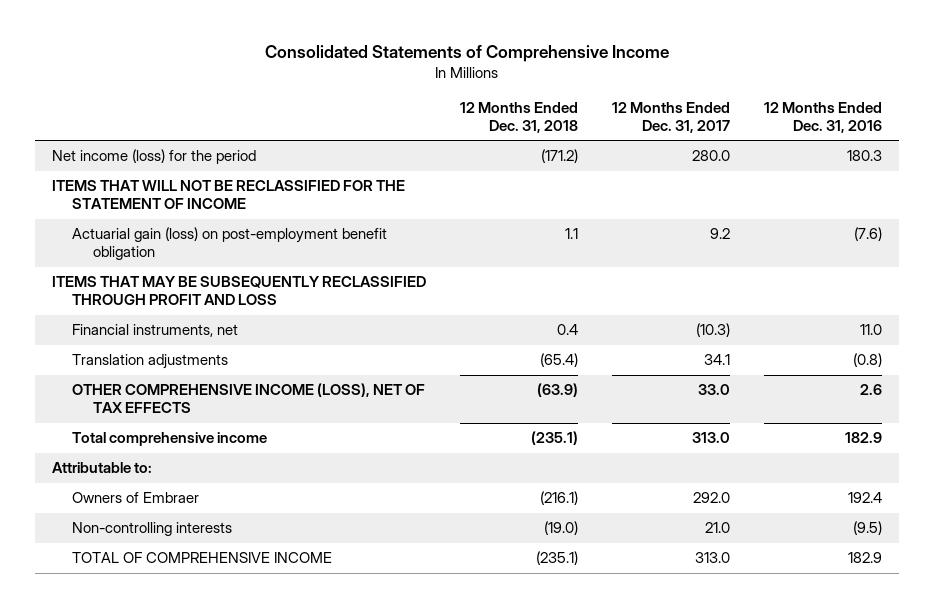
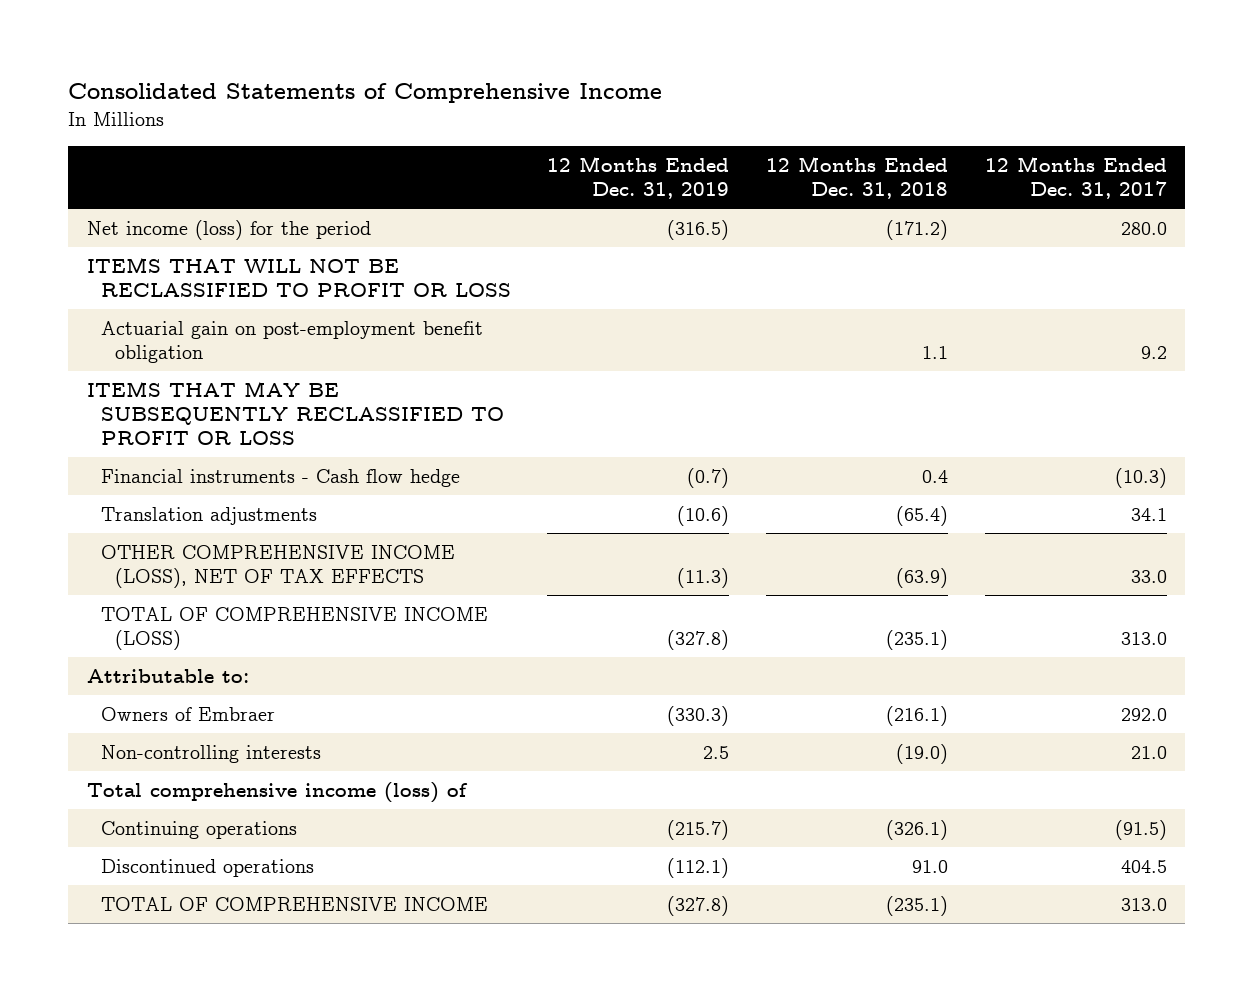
- | 12 Months Ended Dec. 31, 2018 | 12 Months Ended Dec. 31, 2017 | 12 Months Ended Dec. 31, 2016
+ | 12 Months Ended Dec. 31, 2019 | 12 Months Ended Dec. 31, 2018 | 12 Months Ended Dec. 31, 2017
- ITEMS THAT WILL NOT BE RECLASSIFIED FOR THE STATEMENT OF INCOME
- Actuarial gain (loss) on post-employment benefit obligation | 1.1 | 9.2 | (7.6)
- ITEMS THAT MAY BE SUBSEQUENTLY RECLASSIFIED THROUGH PROFIT AND LOSS
- Financial instruments, net | 0.4 | (10.3) | 11.0
+ ITEMS THAT WILL NOT BE RECLASSIFIED TO PROFIT OR LOSS
+ Actuarial gain on post-employment benefit obligation | | 1.1 | 9.2
+ ITEMS THAT MAY BE SUBSEQUENTLY RECLASSIFIED TO PROFIT OR LOSS
+ Financial instruments - Cash flow hedge | (0.7) | 0.4 | (10.3)
- Total comprehensive income | (235.1) | 313.0 | 182.9
+ TOTAL OF COMPREHENSIVE INCOME (LOSS) | (327.8) | (235.1) | 313.0
+ Total comprehensive income (loss) of
+ Continuing operations | (215.7) | (326.1) | (91.5)
+ Discontinued operations | (112.1) | 91.0 | 404.5

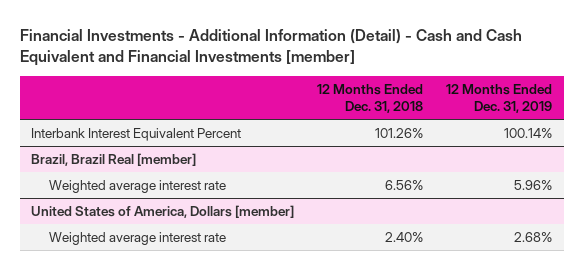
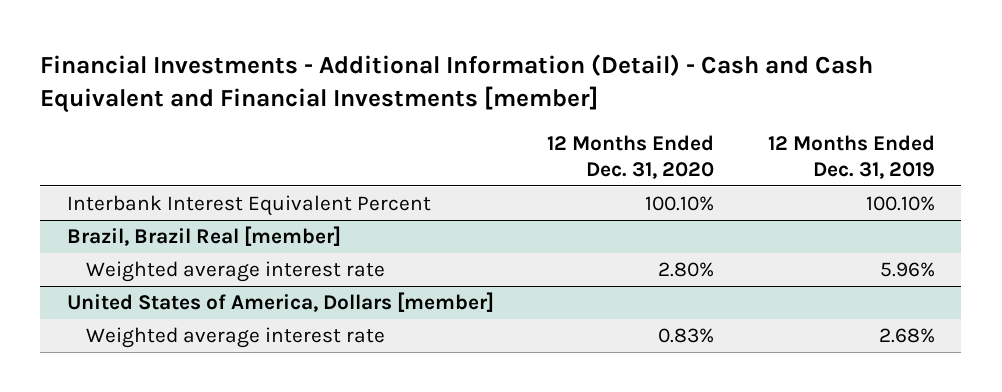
- | 12 Months Ended Dec. 31, 2018 | 12 Months Ended Dec. 31, 2019
+ | 12 Months Ended Dec. 31, 2020 | 12 Months Ended Dec. 31, 2019
- Interbank Interest Equivalent Percent | 101.26% | 100.14%
+ Interbank Interest Equivalent Percent | 100.10% | 100.10%

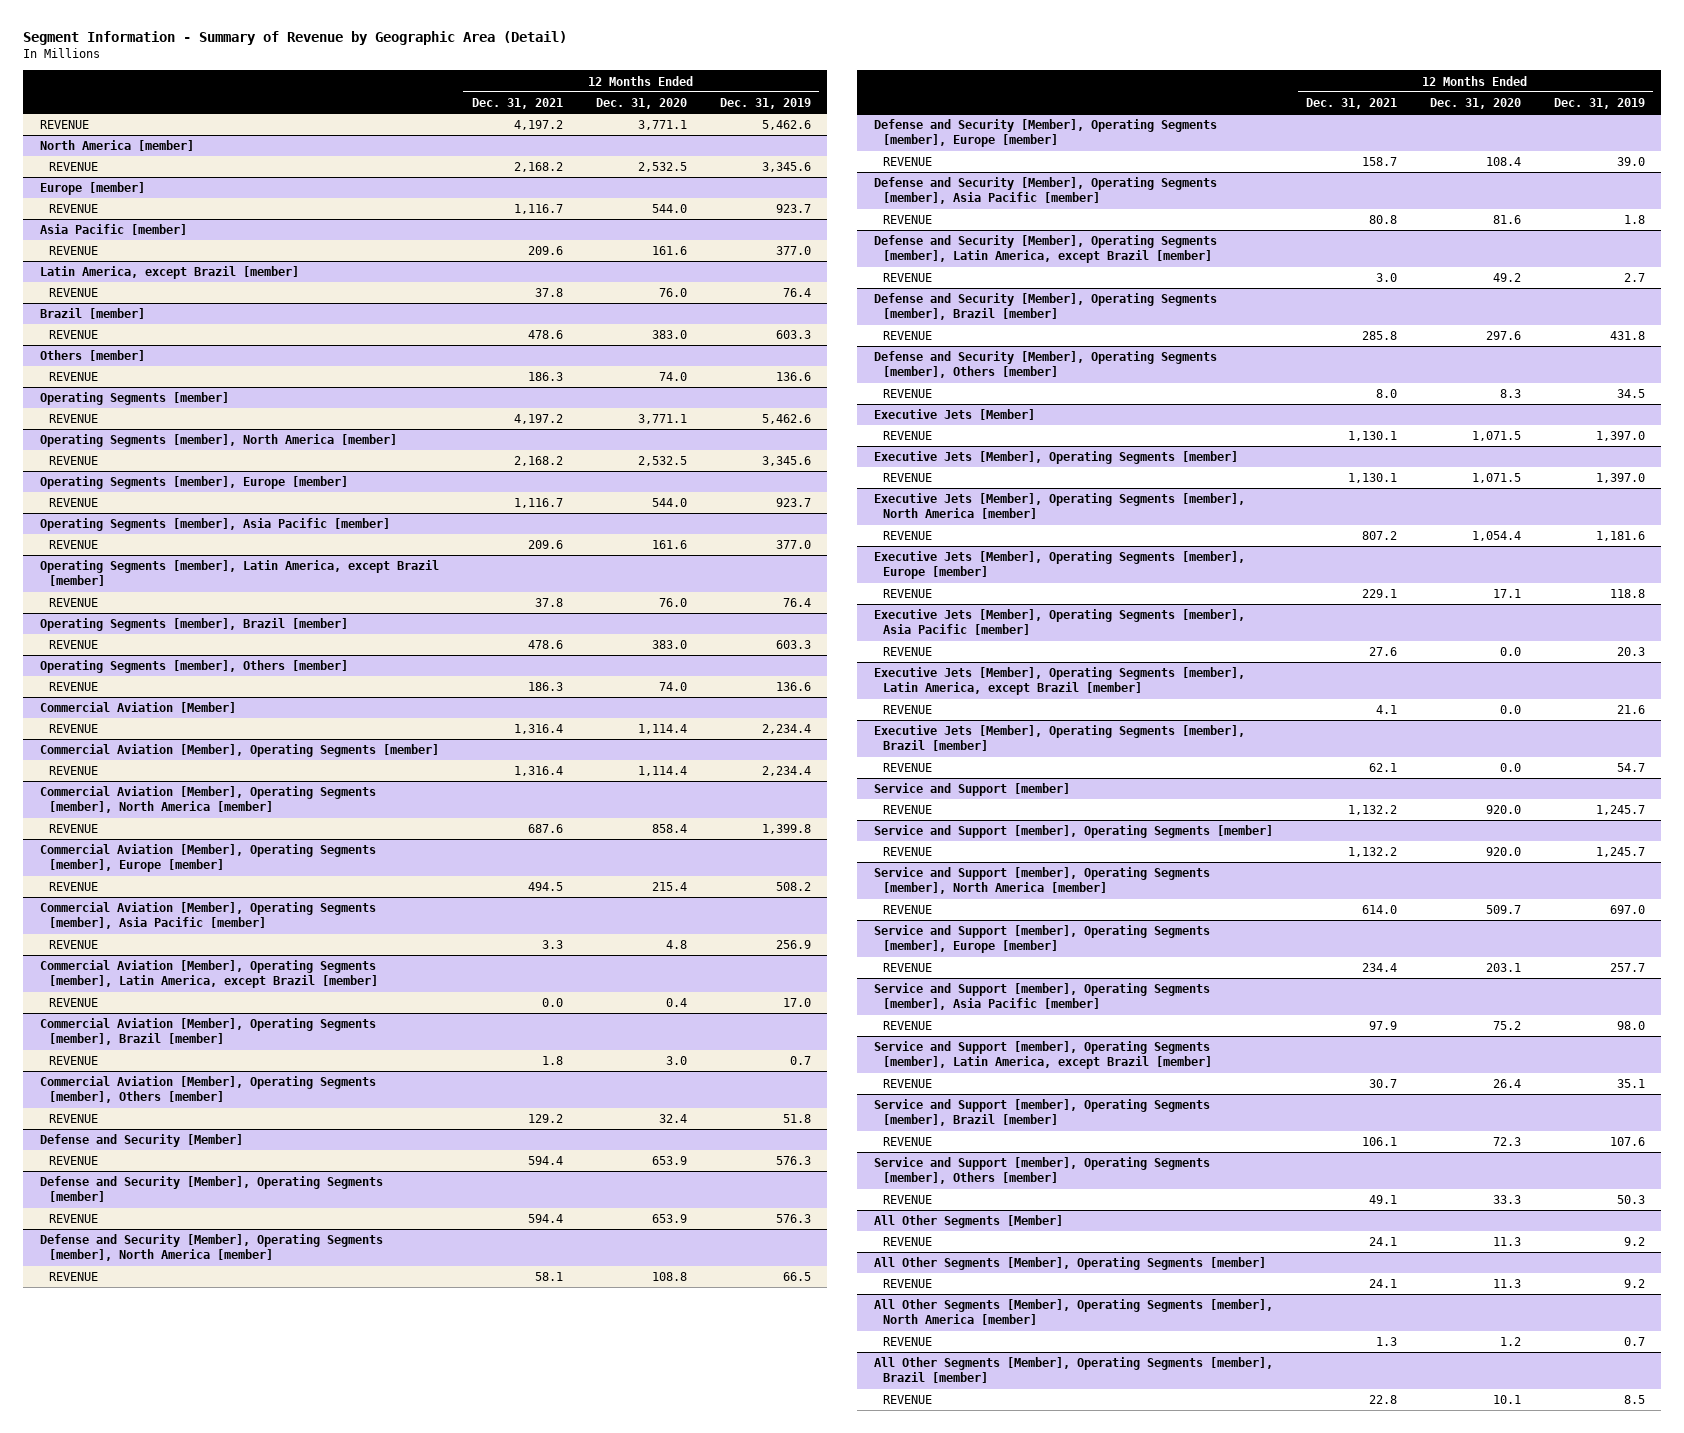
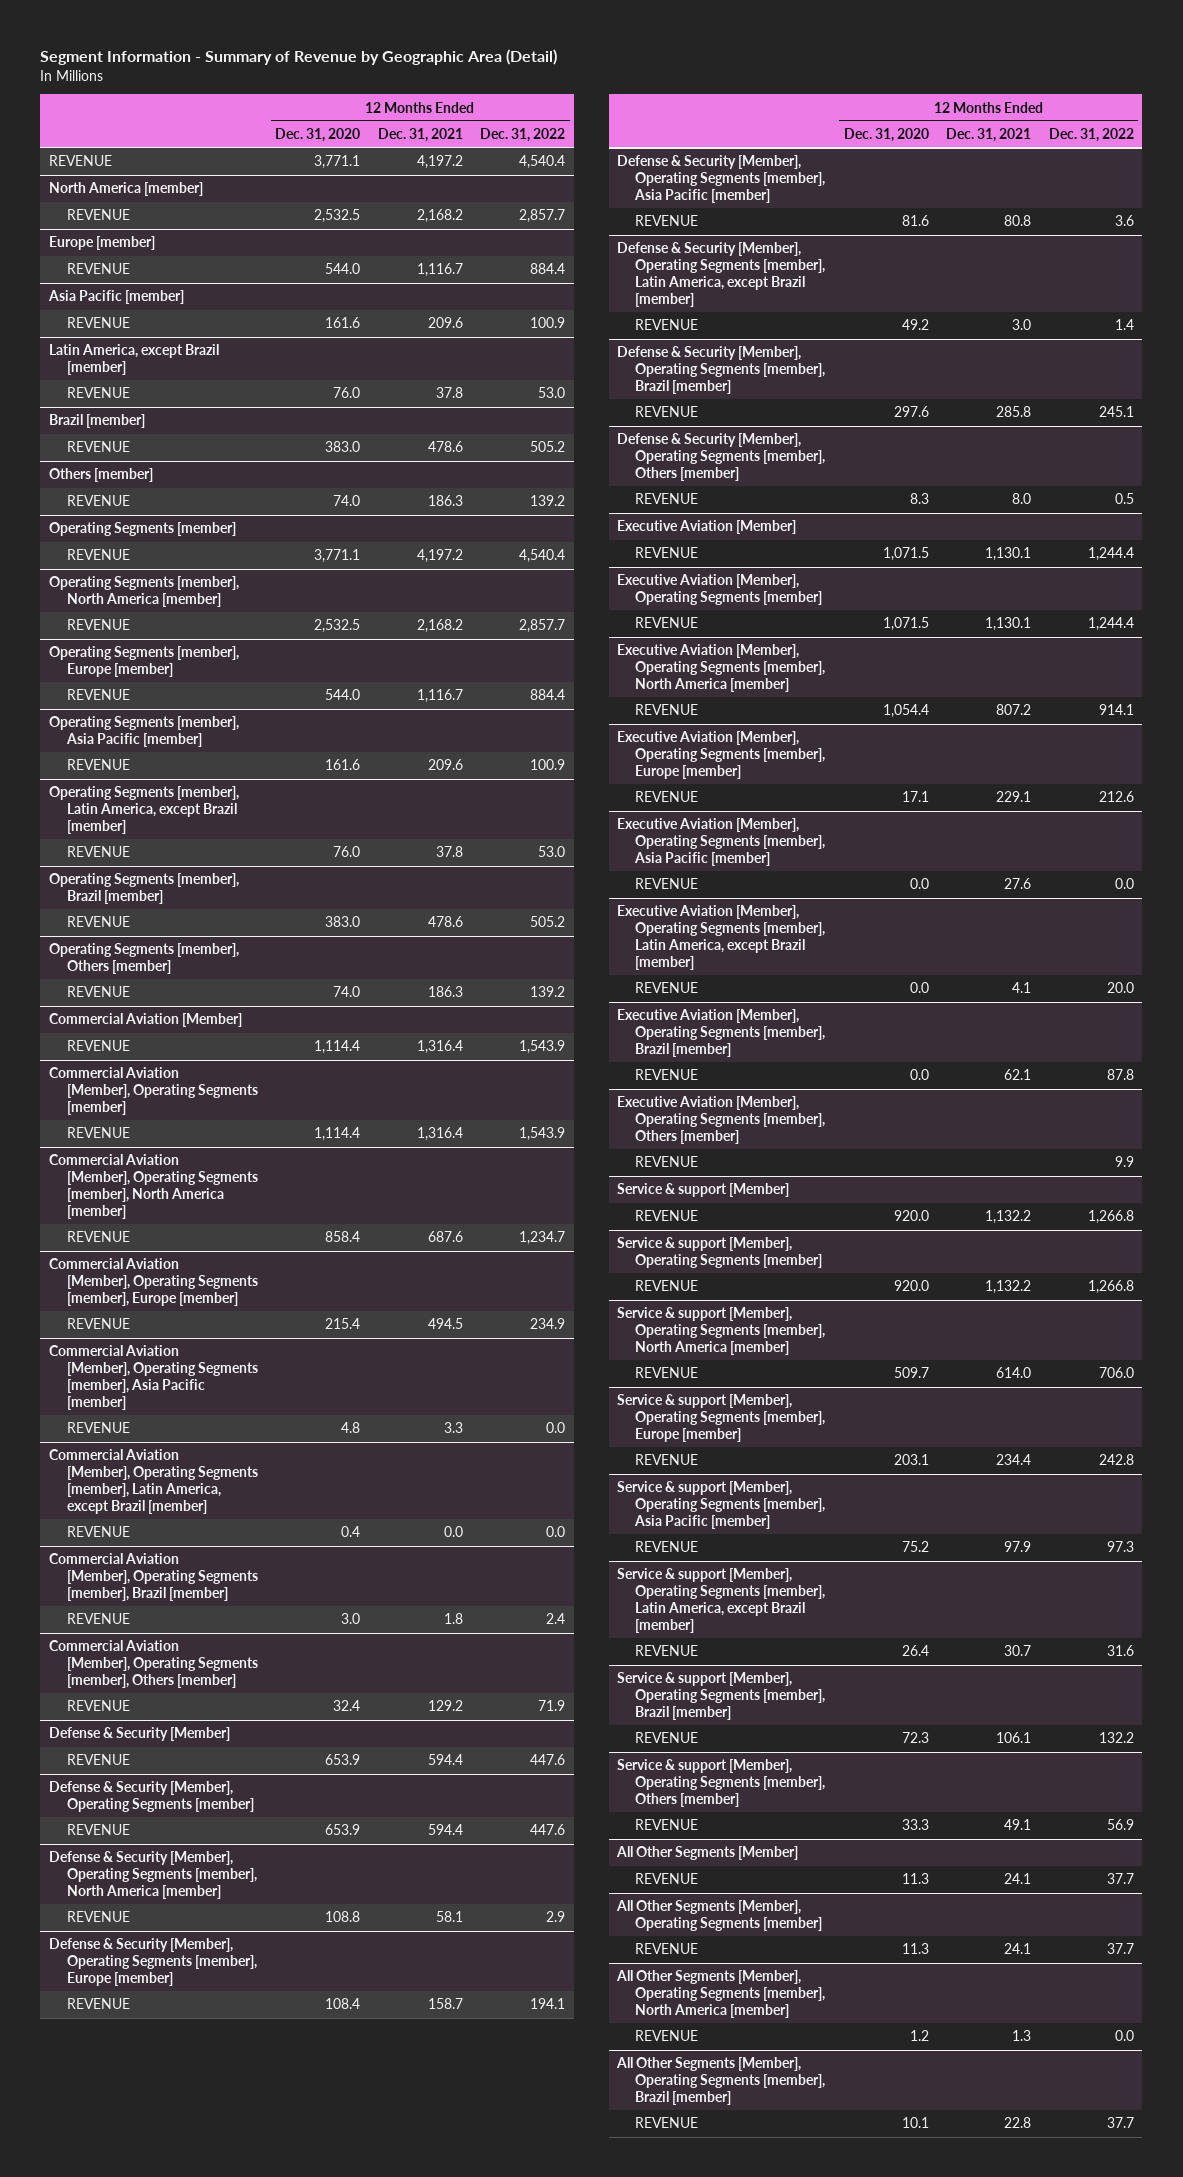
- | 12 Months Ended Dec. 31, 2021 | 12 Months Ended Dec. 31, 2020 | 12 Months Ended Dec. 31, 2019
+ | 12 Months Ended Dec. 31, 2020 | 12 Months Ended Dec. 31, 2021 | 12 Months Ended Dec. 31, 2022
- Defense and Security [Member]
+ Defense & Security [Member]
- Defense and Security [Member], Operating Segments [member]
+ Defense & Security [Member], Operating Segments [member]
- Defense and Security [Member], Operating Segments [member], North America [member]
+ Defense & Security [Member], Operating Segments [member], North America [member]
- Defense and Security [Member], Operating Segments [member], Europe [member]
+ Defense & Security [Member], Operating Segments [member], Europe [member]
- Defense and Security [Member], Operating Segments [member], Asia Pacific [member]
+ Defense & Security [Member], Operating Segments [member], Asia Pacific [member]
- Defense and Security [Member], Operating Segments [member], Latin America, except Brazil [member]
+ Defense & Security [Member], Operating Segments [member], Latin America, except Brazil [member]
- Defense and Security [Member], Operating Segments [member], Brazil [member]
+ Defense & Security [Member], Operating Segments [member], Brazil [member]
- Defense and Security [Member], Operating Segments [member], Others [member]
+ Defense & Security [Member], Operating Segments [member], Others [member]
- Executive Jets [Member]
+ Executive Aviation [Member]
- Executive Jets [Member], Operating Segments [member]
+ Executive Aviation [Member], Operating Segments [member]
- Executive Jets [Member], Operating Segments [member], North America [member]
+ Executive Aviation [Member], Operating Segments [member], North America [member]
- Executive Jets [Member], Operating Segments [member], Europe [member]
+ Executive Aviation [Member], Operating Segments [member], Europe [member]
- Executive Jets [Member], Operating Segments [member], Asia Pacific [member]
+ Executive Aviation [Member], Operating Segments [member], Asia Pacific [member]
- Executive Jets [Member], Operating Segments [member], Latin America, except Brazil [member]
+ Executive Aviation [Member], Operating Segments [member], Latin America, except Brazil [member]
- Executive Jets [Member], Operating Segments [member], Brazil [member]
+ Executive Aviation [Member], Operating Segments [member], Brazil [member]
- Service and Support [member]
+ Executive Aviation [Member], Operating Segments [member], Others [member]
+ REVENUE | | | 9.9
+ Service & support [Member]
- Service and Support [member], Operating Segments [member]
+ Service & support [Member], Operating Segments [member]
- Service and Support [member], Operating Segments [member], North America [member]
+ Service & support [Member], Operating Segments [member], North America [member]
- Service and Support [member], Operating Segments [member], Europe [member]
+ Service & support [Member], Operating Segments [member], Europe [member]
- Service and Support [member], Operating Segments [member], Asia Pacific [member]
+ Service & support [Member], Operating Segments [member], Asia Pacific [member]
- Service and Support [member], Operating Segments [member], Latin America, except Brazil [member]
+ Service & support [Member], Operating Segments [member], Latin America, except Brazil [member]
- Service and Support [member], Operating Segments [member], Brazil [member]
+ Service & support [Member], Operating Segments [member], Brazil [member]
- Service and Support [member], Operating Segments [member], Others [member]
+ Service & support [Member], Operating Segments [member], Others [member]

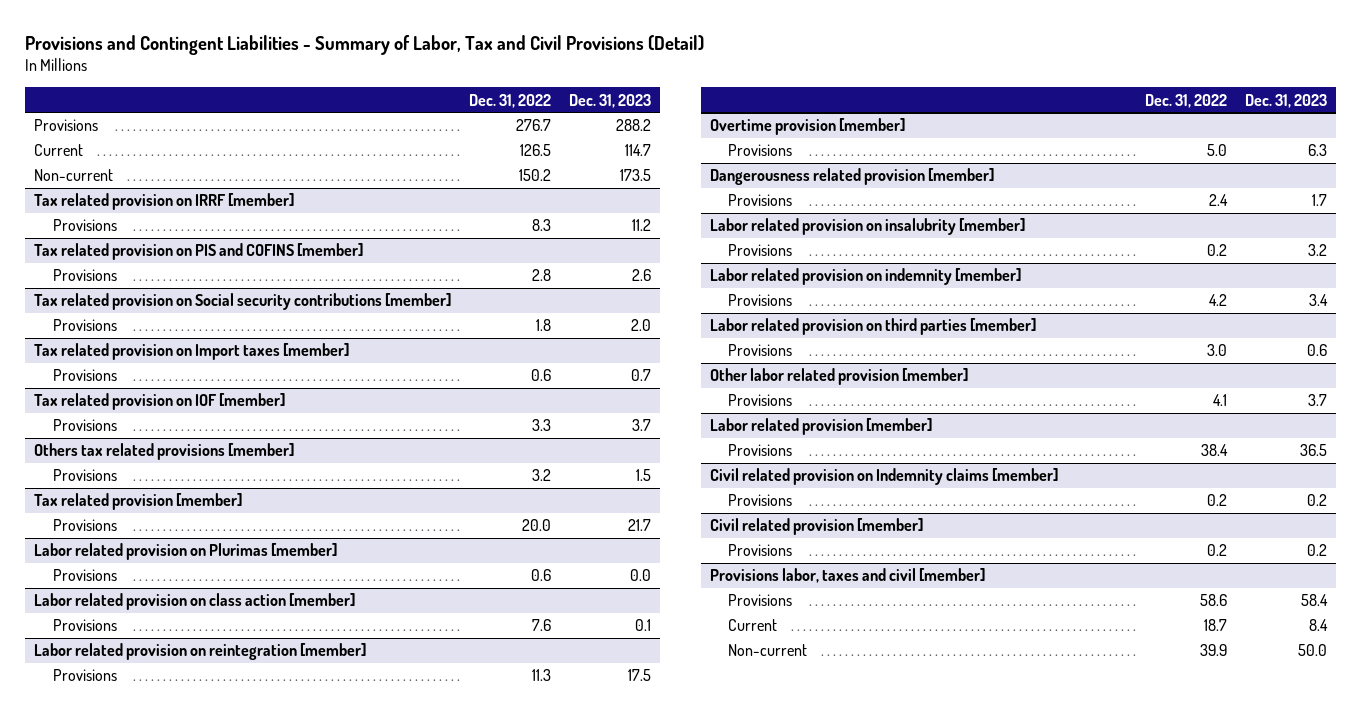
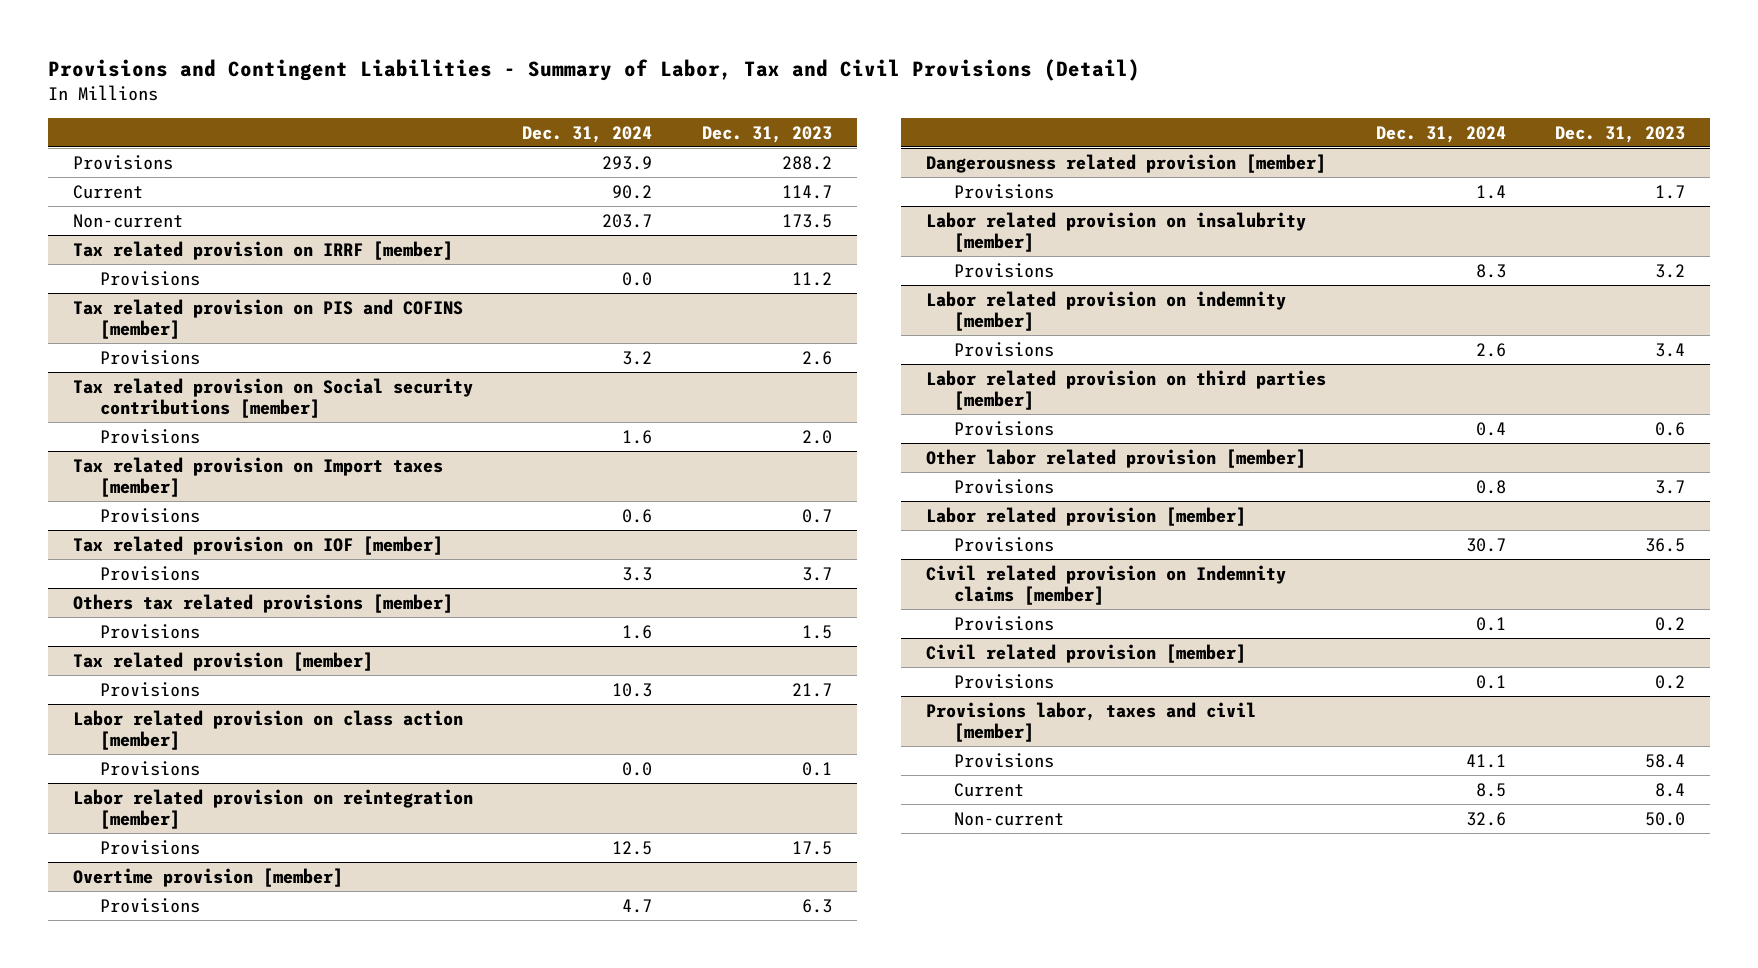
- | Dec. 31, 2022 | Dec. 31, 2023
+ | Dec. 31, 2024 | Dec. 31, 2023
- Labor related provision on Plurimas [member]
- Provisions | 0.6 | 0.0

